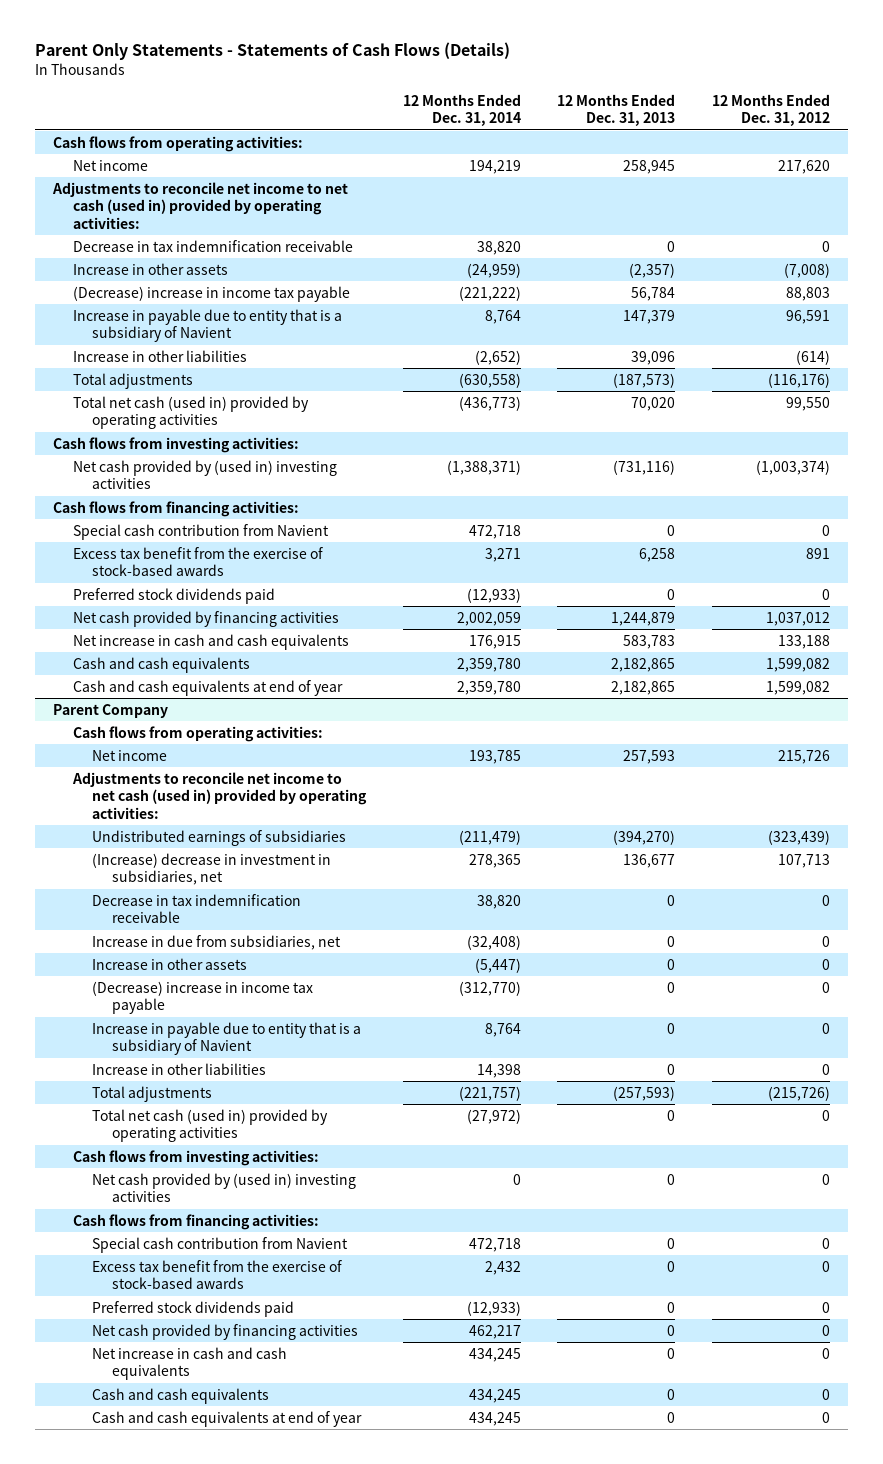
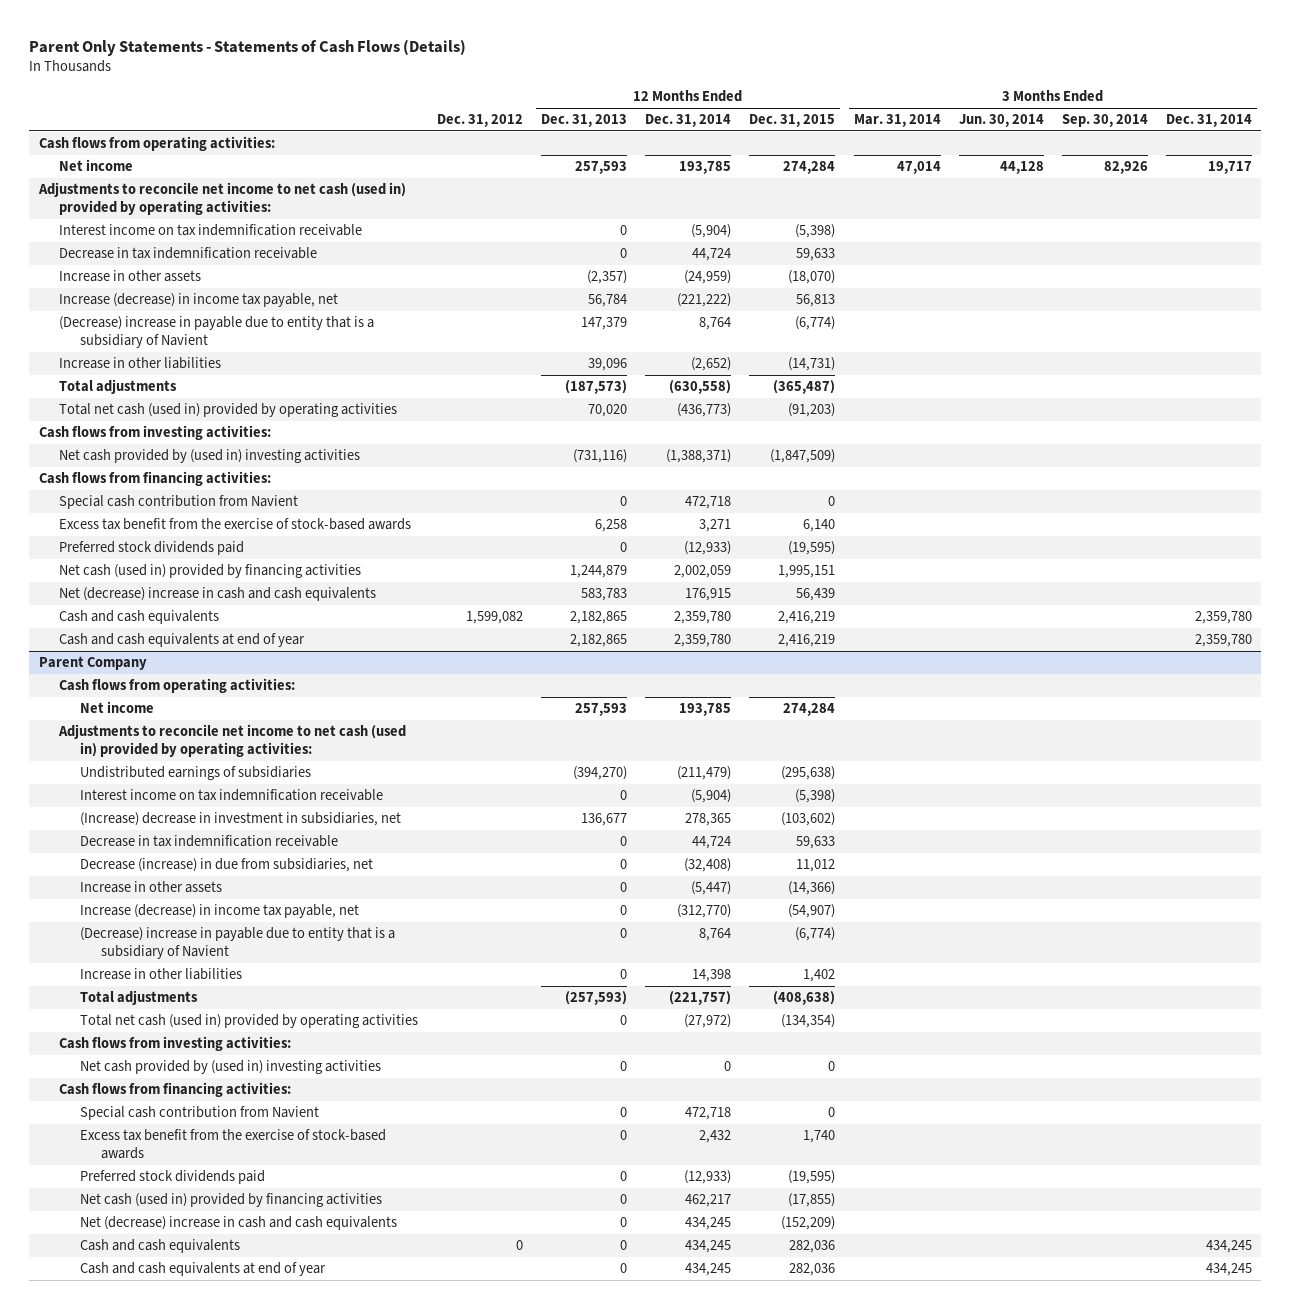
- | 12 Months Ended Dec. 31, 2014 | 12 Months Ended Dec. 31, 2013 | 12 Months Ended Dec. 31, 2012
+ | Dec. 31, 2012 | 12 Months Ended Dec. 31, 2013 | 12 Months Ended Dec. 31, 2014 | 12 Months Ended Dec. 31, 2015 | 3 Months Ended Mar. 31, 2014 | 3 Months Ended Jun. 30, 2014 | 3 Months Ended Sep. 30, 2014 | 3 Months Ended Dec. 31, 2014
- Net income | 194,219 | 258,945 | 217,620
+ Net income | | 257,593 | 193,785 | 274,284 | 47,014 | 44,128 | 82,926 | 19,717
- Decrease in tax indemnification receivable | 38,820 | 0 | 0
+ Interest income on tax indemnification receivable | | 0 | (5,904) | (5,398) | | | |
+ Decrease in tax indemnification receivable | | 0 | 44,724 | 59,633 | | | |
- (Decrease) increase in income tax payable | (221,222) | 56,784 | 88,803
- Increase in payable due to entity that is a subsidiary of Navient | 8,764 | 147,379 | 96,591
+ Increase (decrease) in income tax payable, net | | 56,784 | (221,222) | 56,813 | | | |
+ (Decrease) increase in payable due to entity that is a subsidiary of Navient | | 147,379 | 8,764 | (6,774) | | | |
- Net cash provided by financing activities | 2,002,059 | 1,244,879 | 1,037,012
- Net increase in cash and cash equivalents | 176,915 | 583,783 | 133,188
+ Net cash (used in) provided by financing activities | | 1,244,879 | 2,002,059 | 1,995,151 | | | |
+ Net (decrease) increase in cash and cash equivalents | | 583,783 | 176,915 | 56,439 | | | |
@ Parent Company
+ Interest income on tax indemnification receivable | | 0 | (5,904) | (5,398) | | | |
- Decrease in tax indemnification receivable | 38,820 | 0 | 0
- Increase in due from subsidiaries, net | (32,408) | 0 | 0
+ Decrease in tax indemnification receivable | | 0 | 44,724 | 59,633 | | | |
+ Decrease (increase) in due from subsidiaries, net | | 0 | (32,408) | 11,012 | | | |
- (Decrease) increase in income tax payable | (312,770) | 0 | 0
- Increase in payable due to entity that is a subsidiary of Navient | 8,764 | 0 | 0
+ Increase (decrease) in income tax payable, net | | 0 | (312,770) | (54,907) | | | |
+ (Decrease) increase in payable due to entity that is a subsidiary of Navient | | 0 | 8,764 | (6,774) | | | |
- Net cash provided by financing activities | 462,217 | 0 | 0
- Net increase in cash and cash equivalents | 434,245 | 0 | 0
+ Net cash (used in) provided by financing activities | | 0 | 462,217 | (17,855) | | | |
+ Net (decrease) increase in cash and cash equivalents | | 0 | 434,245 | (152,209) | | | |

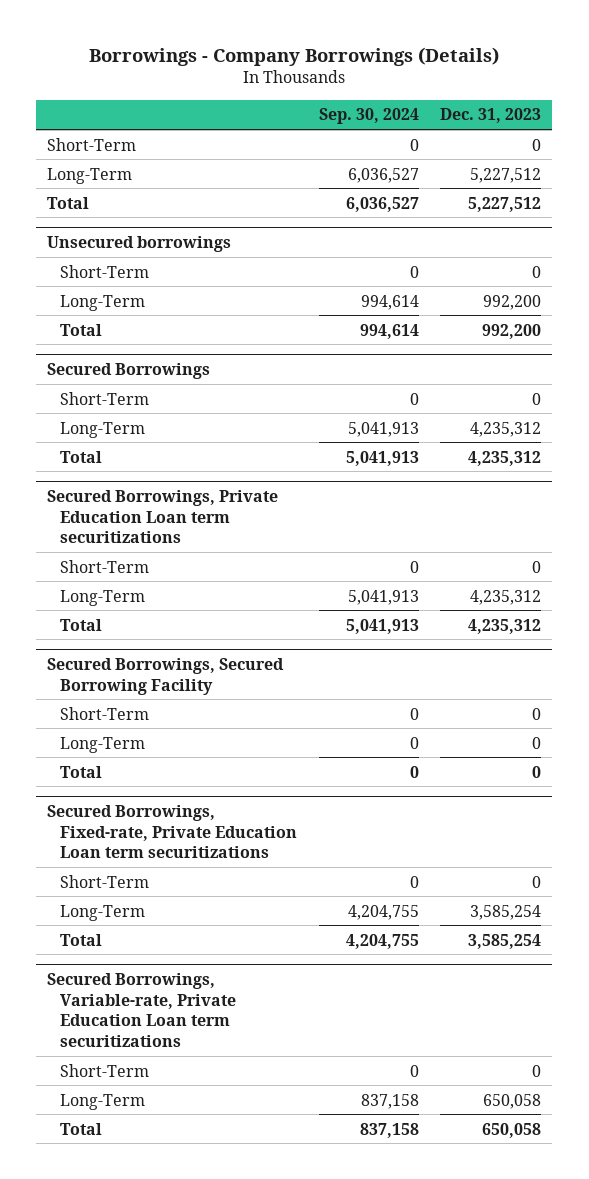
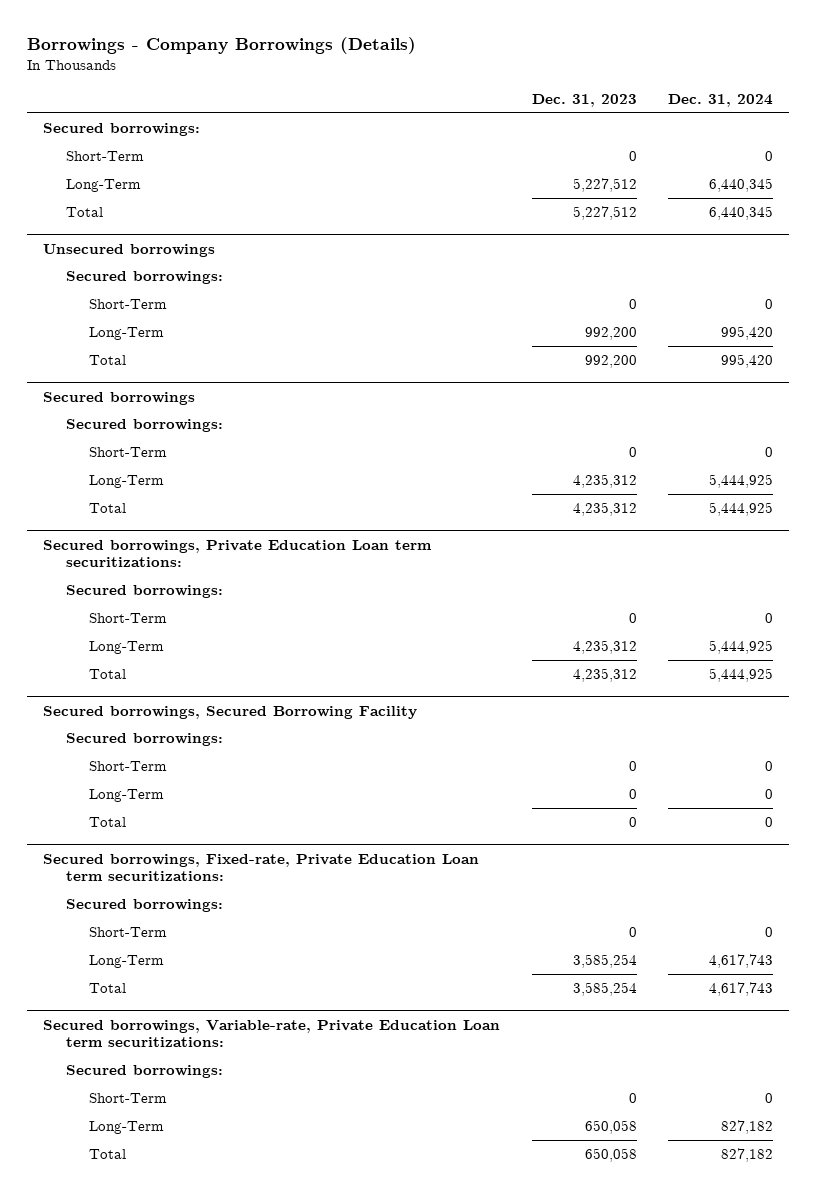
- | Sep. 30, 2024 | Dec. 31, 2023
+ | Dec. 31, 2023 | Dec. 31, 2024
+ Secured borrowings:
@ Unsecured borrowings
+ Secured borrowings:
- Secured Borrowings
+ Secured borrowings
+ Secured borrowings:
- Secured Borrowings, Private Education Loan term securitizations
+ Secured borrowings, Private Education Loan term securitizations:
+ Secured borrowings:
- Secured Borrowings, Secured Borrowing Facility
+ Secured borrowings, Secured Borrowing Facility
+ Secured borrowings:
- Secured Borrowings, Fixed-rate, Private Education Loan term securitizations
+ Secured borrowings, Fixed-rate, Private Education Loan term securitizations:
+ Secured borrowings:
- Secured Borrowings, Variable-rate, Private Education Loan term securitizations
+ Secured borrowings, Variable-rate, Private Education Loan term securitizations:
+ Secured borrowings:

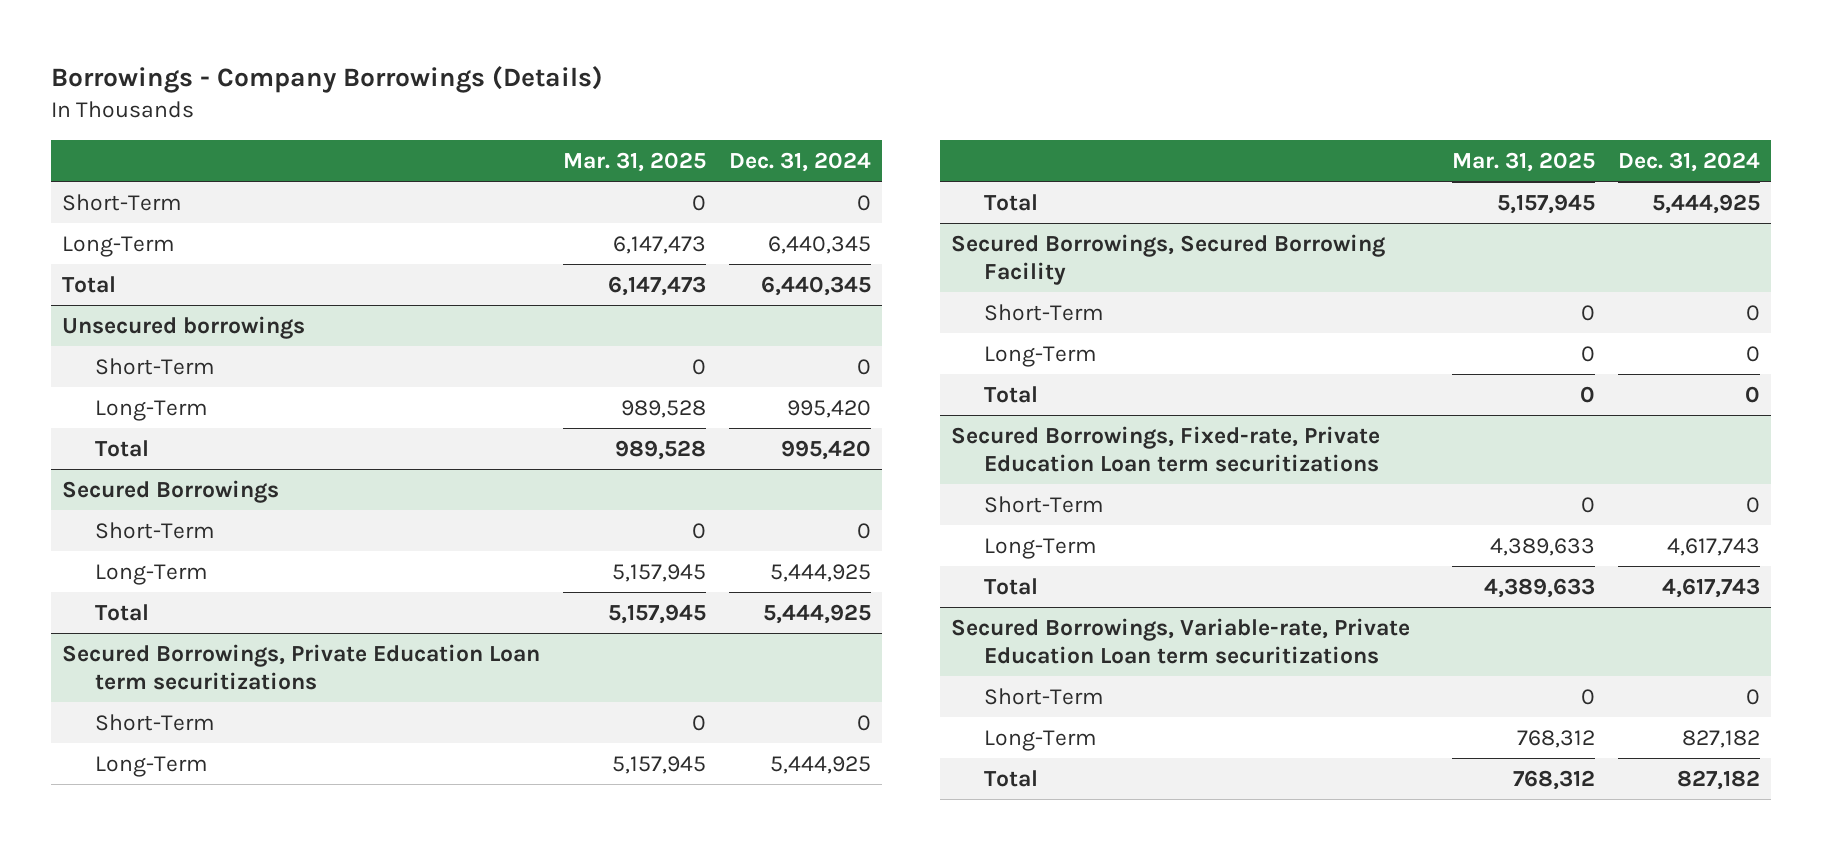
- | Dec. 31, 2023 | Dec. 31, 2024
+ | Mar. 31, 2025 | Dec. 31, 2024
- Secured borrowings:
@ Unsecured borrowings
- Secured borrowings:
- Secured borrowings
- Secured borrowings:
+ Secured Borrowings
- Secured borrowings, Private Education Loan term securitizations:
- Secured borrowings:
+ Secured Borrowings, Private Education Loan term securitizations
- Secured borrowings, Secured Borrowing Facility
- Secured borrowings:
+ Secured Borrowings, Secured Borrowing Facility
- Secured borrowings, Fixed-rate, Private Education Loan term securitizations:
- Secured borrowings:
+ Secured Borrowings, Fixed-rate, Private Education Loan term securitizations
- Secured borrowings, Variable-rate, Private Education Loan term securitizations:
- Secured borrowings:
+ Secured Borrowings, Variable-rate, Private Education Loan term securitizations

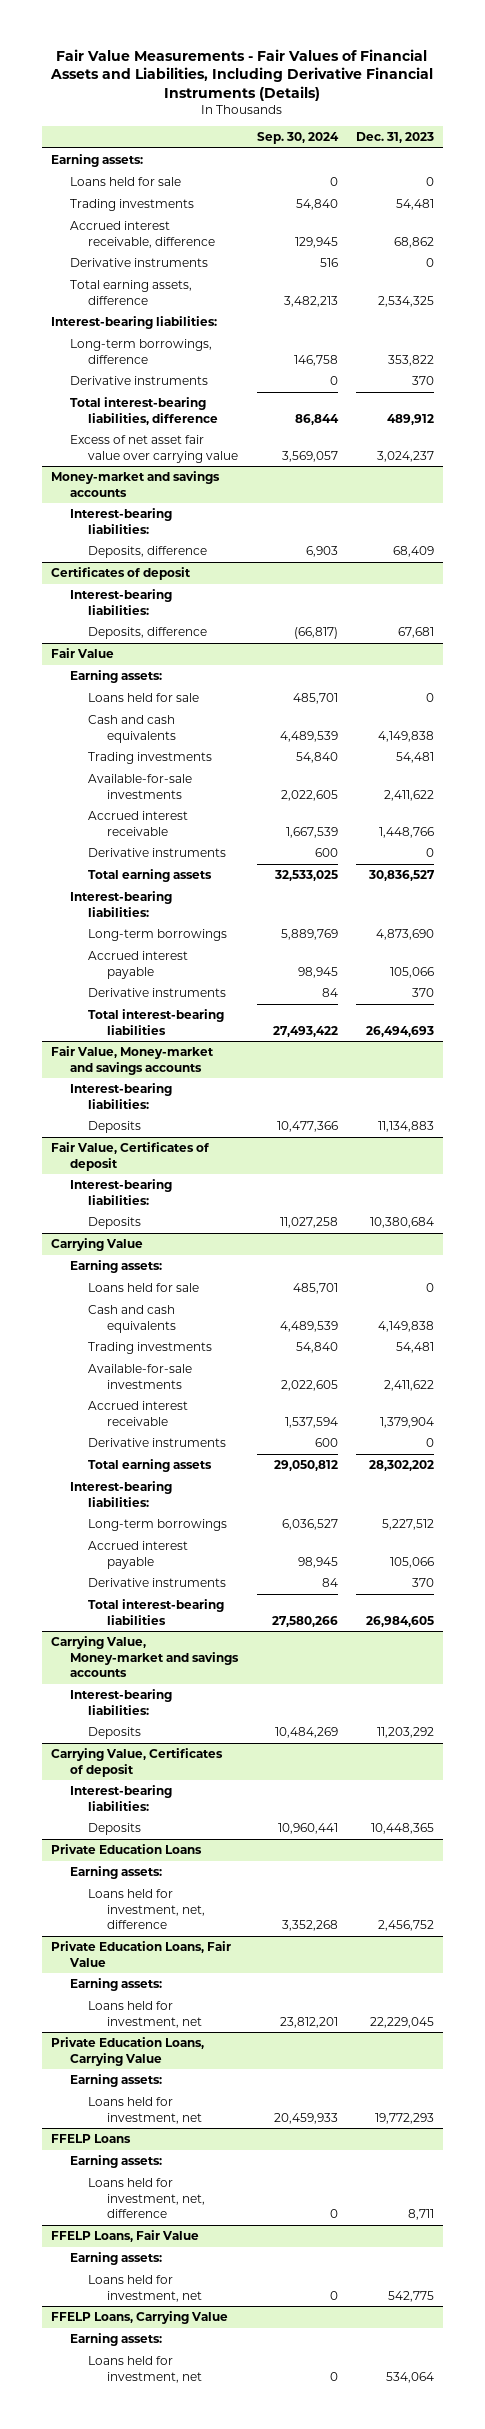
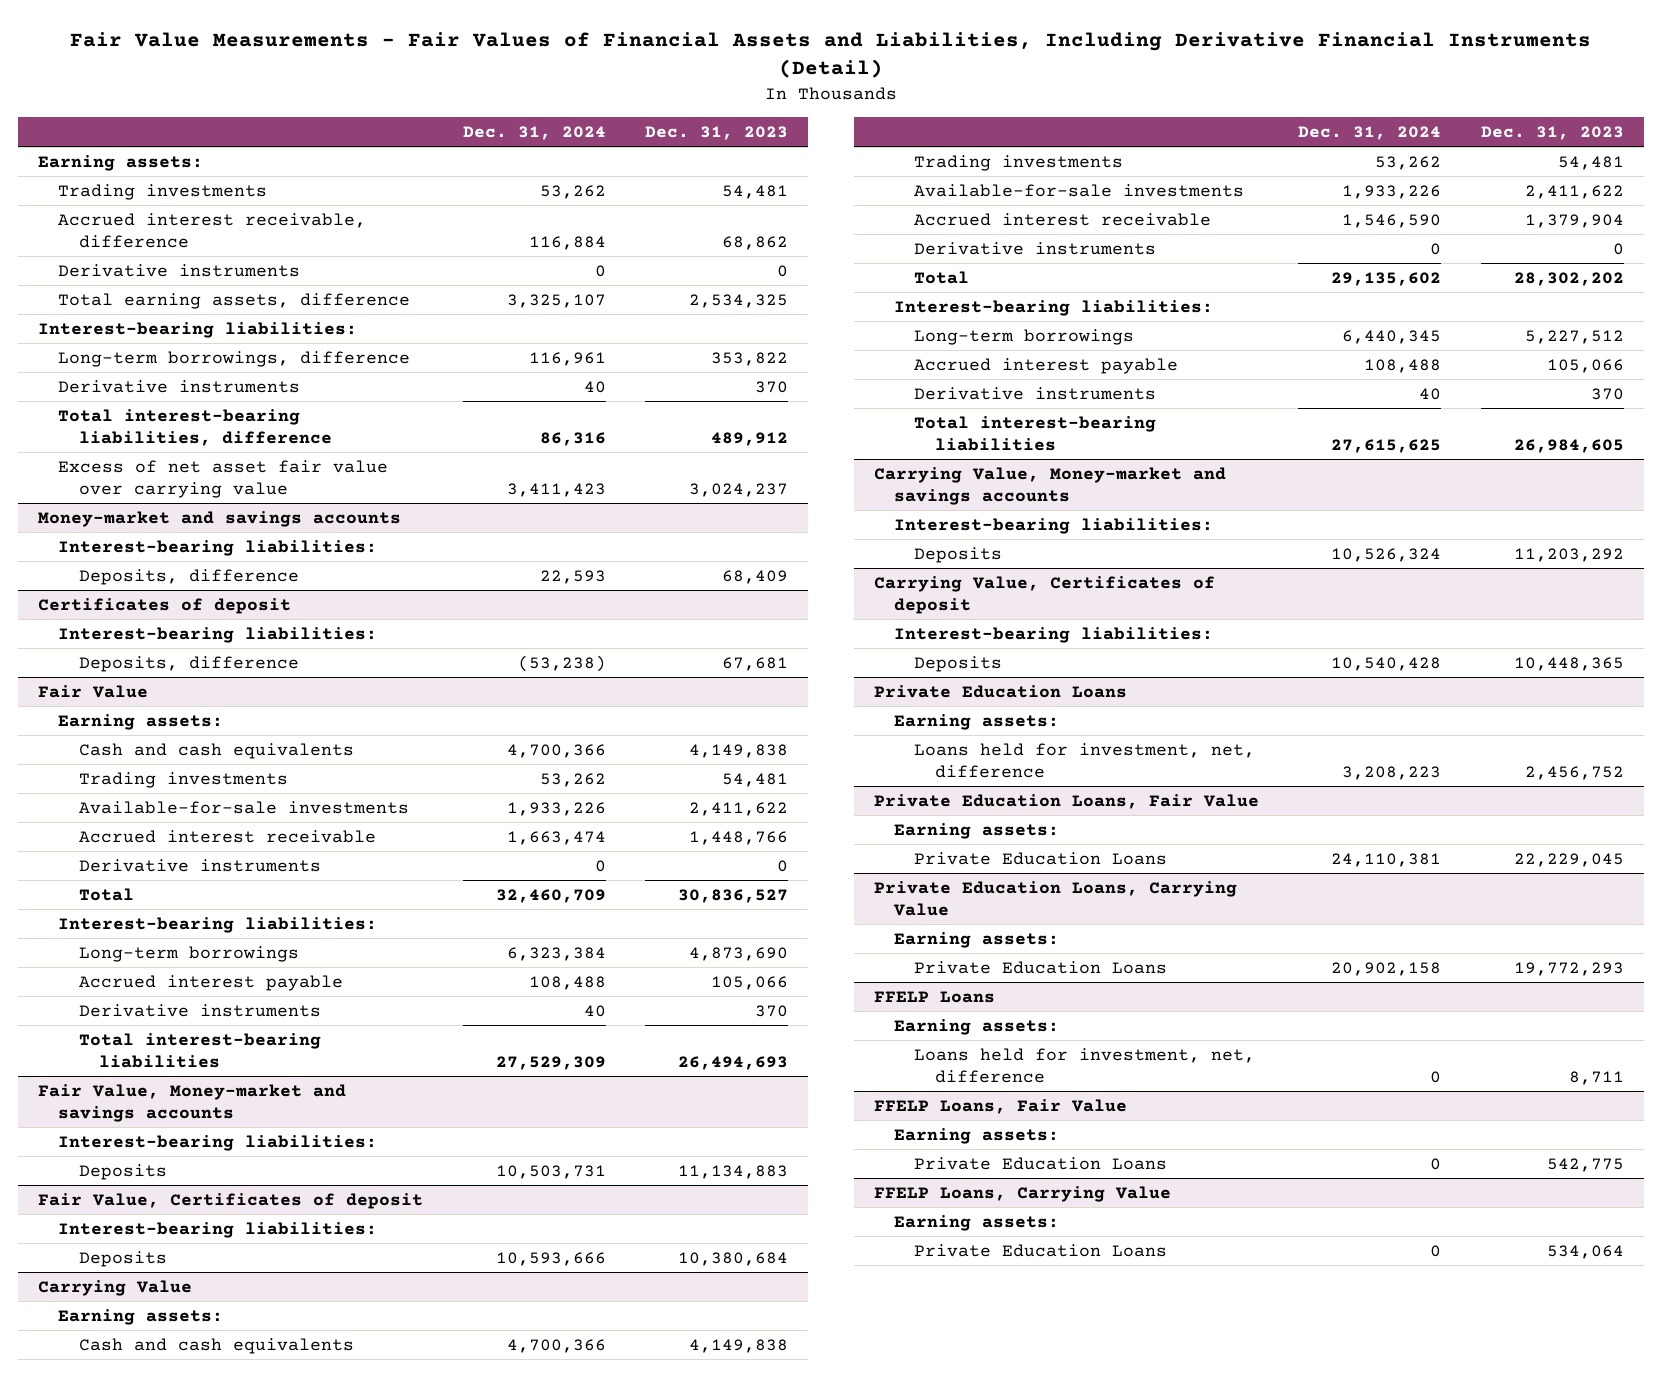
- Fair Value Measurements - Fair Values of Financial Assets and Liabilities, Including Derivative Financial Instruments (Details)
+ Fair Value Measurements - Fair Values of Financial Assets and Liabilities, Including Derivative Financial Instruments (Detail)
- | Sep. 30, 2024 | Dec. 31, 2023
+ | Dec. 31, 2024 | Dec. 31, 2023
- Loans held for sale | 0 | 0
@ Fair Value
- Loans held for sale | 485,701 | 0
- Total earning assets | 32,533,025 | 30,836,527
+ Total | 32,460,709 | 30,836,527
@ Carrying Value
- Loans held for sale | 485,701 | 0
- Total earning assets | 29,050,812 | 28,302,202
+ Total | 29,135,602 | 28,302,202
@ Private Education Loans, Fair Value
- Loans held for investment, net | 23,812,201 | 22,229,045
+ Private Education Loans | 24,110,381 | 22,229,045
@ Private Education Loans, Carrying Value
- Loans held for investment, net | 20,459,933 | 19,772,293
+ Private Education Loans | 20,902,158 | 19,772,293
@ FFELP Loans, Fair Value
- Loans held for investment, net | 0 | 542,775
+ Private Education Loans | 0 | 542,775
@ FFELP Loans, Carrying Value
- Loans held for investment, net | 0 | 534,064
+ Private Education Loans | 0 | 534,064

